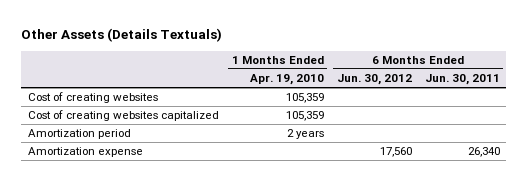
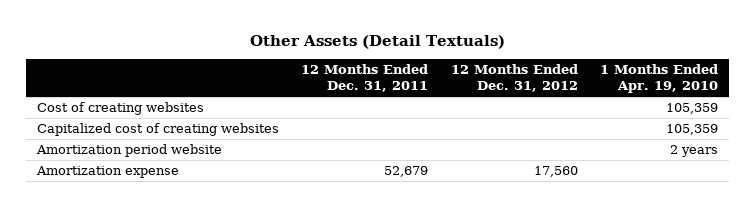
- Other Assets (Details Textuals)
+ Other Assets (Detail Textuals)
- | 1 Months Ended Apr. 19, 2010 | 6 Months Ended Jun. 30, 2012 | 6 Months Ended Jun. 30, 2011
+ | 12 Months Ended Dec. 31, 2011 | 12 Months Ended Dec. 31, 2012 | 1 Months Ended Apr. 19, 2010
- Cost of creating websites capitalized | 105,359 | |
- Amortization period | 2 years | |
+ Capitalized cost of creating websites | | | 105,359
+ Amortization period website | | | 2 years

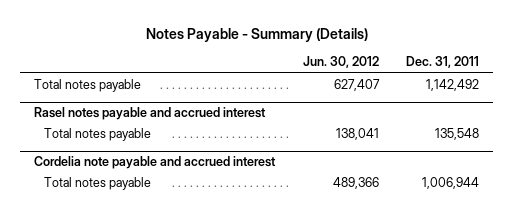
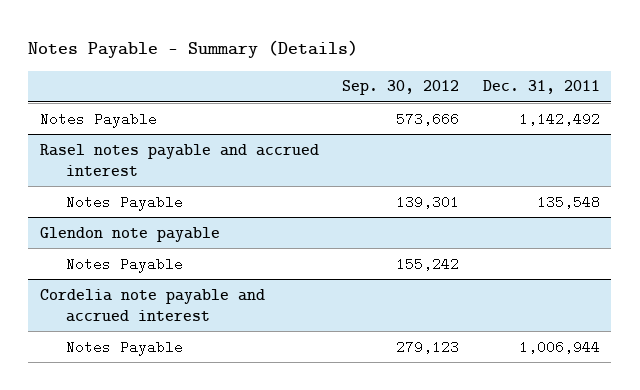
- | Jun. 30, 2012 | Dec. 31, 2011
+ | Sep. 30, 2012 | Dec. 31, 2011
- Total notes payable | 627,407 | 1,142,492
+ Notes Payable | 573,666 | 1,142,492
@ Rasel notes payable and accrued interest
- Total notes payable | 138,041 | 135,548
+ Notes Payable | 139,301 | 135,548
+ Glendon note payable
+ Notes Payable | 155,242 |
@ Cordelia note payable and accrued interest
- Total notes payable | 489,366 | 1,006,944
+ Notes Payable | 279,123 | 1,006,944

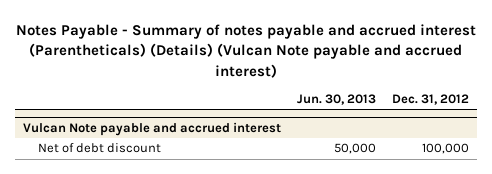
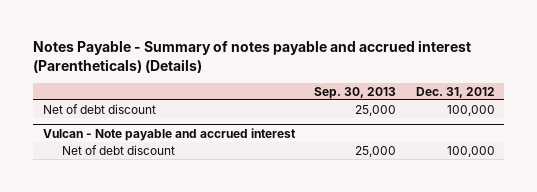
- Notes Payable - Summary of notes payable and accrued interest (Parentheticals) (Details) (Vulcan Note payable and accrued interest)
+ Notes Payable - Summary of notes payable and accrued interest (Parentheticals) (Details)
- | Jun. 30, 2013 | Dec. 31, 2012
+ | Sep. 30, 2013 | Dec. 31, 2012
- Vulcan Note payable and accrued interest
+ Vulcan - Note payable and accrued interest
+ Net of debt discount | 25,000 | 100,000

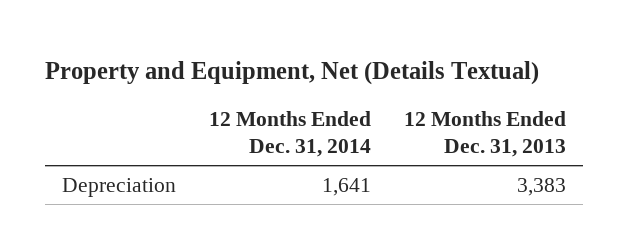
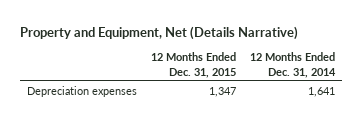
- Property and Equipment, Net (Details Textual)
+ Property and Equipment, Net (Details Narrative)
- | 12 Months Ended Dec. 31, 2014 | 12 Months Ended Dec. 31, 2013
+ | 12 Months Ended Dec. 31, 2015 | 12 Months Ended Dec. 31, 2014
- Depreciation | 1,641 | 3,383
+ Depreciation expenses | 1,347 | 1,641

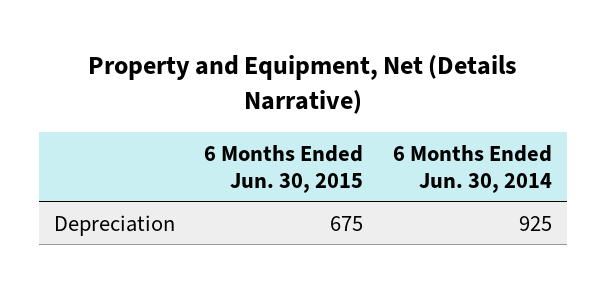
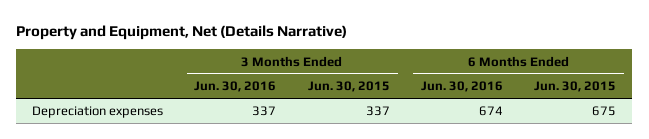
- | 6 Months Ended Jun. 30, 2015 | 6 Months Ended Jun. 30, 2014
+ | 3 Months Ended Jun. 30, 2016 | 3 Months Ended Jun. 30, 2015 | 6 Months Ended Jun. 30, 2016 | 6 Months Ended Jun. 30, 2015
- Depreciation | 675 | 925
+ Depreciation expenses | 337 | 337 | 674 | 675

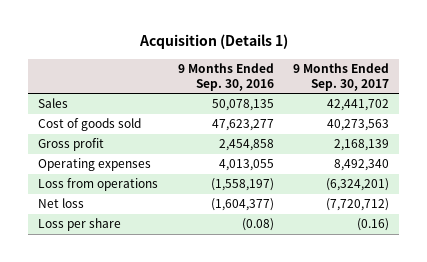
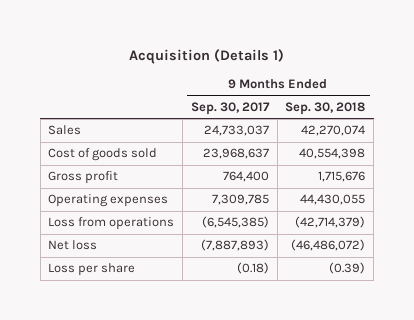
- | 9 Months Ended Sep. 30, 2016 | 9 Months Ended Sep. 30, 2017
+ | 9 Months Ended Sep. 30, 2017 | 9 Months Ended Sep. 30, 2018
- Sales | 50,078,135 | 42,441,702
- Cost of goods sold | 47,623,277 | 40,273,563
- Gross profit | 2,454,858 | 2,168,139
- Operating expenses | 4,013,055 | 8,492,340
- Loss from operations | (1,558,197) | (6,324,201)
- Net loss | (1,604,377) | (7,720,712)
- Loss per share | (0.08) | (0.16)
+ Sales | 24,733,037 | 42,270,074
+ Cost of goods sold | 23,968,637 | 40,554,398
+ Gross profit | 764,400 | 1,715,676
+ Operating expenses | 7,309,785 | 44,430,055
+ Loss from operations | (6,545,385) | (42,714,379)
+ Net loss | (7,887,893) | (46,486,072)
+ Loss per share | (0.18) | (0.39)

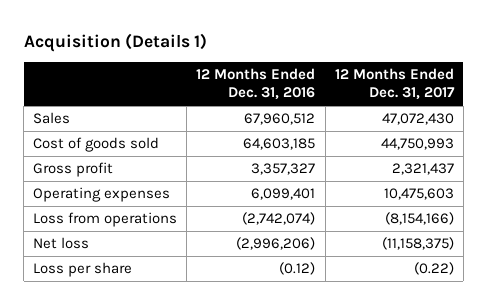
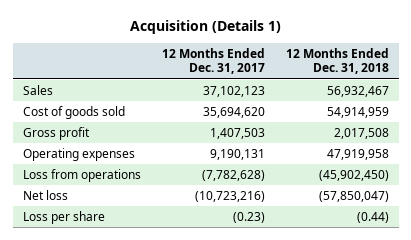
- | 12 Months Ended Dec. 31, 2016 | 12 Months Ended Dec. 31, 2017
+ | 12 Months Ended Dec. 31, 2017 | 12 Months Ended Dec. 31, 2018
- Sales | 67,960,512 | 47,072,430
- Cost of goods sold | 64,603,185 | 44,750,993
- Gross profit | 3,357,327 | 2,321,437
- Operating expenses | 6,099,401 | 10,475,603
- Loss from operations | (2,742,074) | (8,154,166)
- Net loss | (2,996,206) | (11,158,375)
- Loss per share | (0.12) | (0.22)
+ Sales | 37,102,123 | 56,932,467
+ Cost of goods sold | 35,694,620 | 54,914,959
+ Gross profit | 1,407,503 | 2,017,508
+ Operating expenses | 9,190,131 | 47,919,958
+ Loss from operations | (7,782,628) | (45,902,450)
+ Net loss | (10,723,216) | (57,850,047)
+ Loss per share | (0.23) | (0.44)

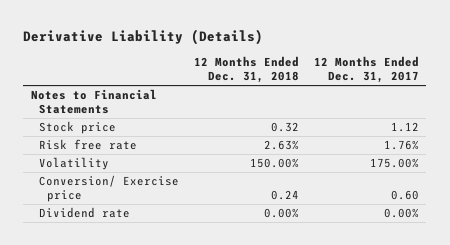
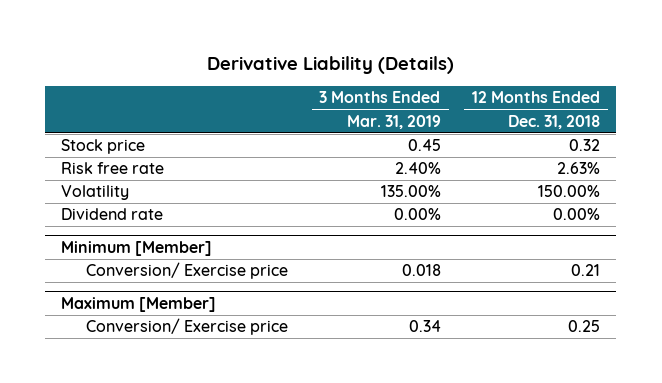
- | 12 Months Ended Dec. 31, 2018 | 12 Months Ended Dec. 31, 2017
+ | 3 Months Ended Mar. 31, 2019 | 12 Months Ended Dec. 31, 2018
- Notes to Financial Statements
- Conversion/ Exercise price | 0.24 | 0.60
+ Minimum [Member]
+ Conversion/ Exercise price | 0.018 | 0.21
+ Maximum [Member]
+ Conversion/ Exercise price | 0.34 | 0.25

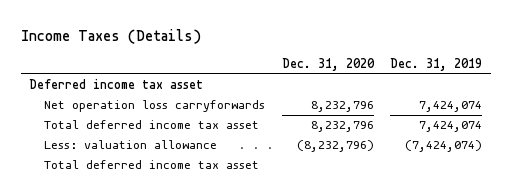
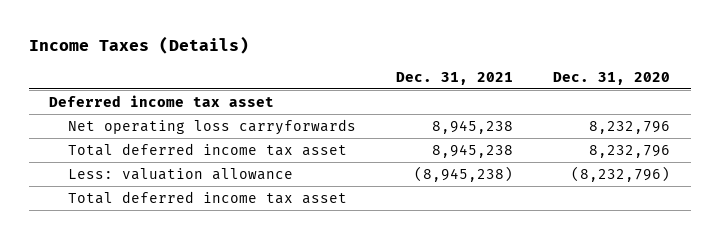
- | Dec. 31, 2020 | Dec. 31, 2019
+ | Dec. 31, 2021 | Dec. 31, 2020
- Net operation loss carryforwards | 8,232,796 | 7,424,074
+ Net operating loss carryforwards | 8,945,238 | 8,232,796

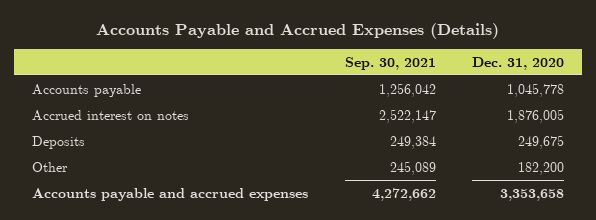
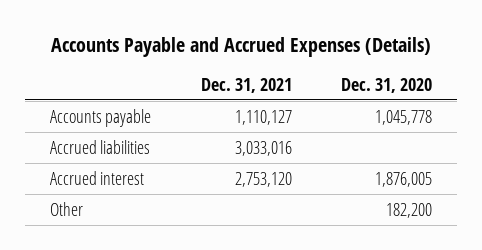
- | Sep. 30, 2021 | Dec. 31, 2020
+ | Dec. 31, 2021 | Dec. 31, 2020
- Accrued interest on notes | 2,522,147 | 1,876,005
- Deposits | 249,384 | 249,675
+ Accrued liabilities | 3,033,016 |
+ Accrued interest | 2,753,120 | 1,876,005
- Accounts payable and accrued expenses | 4,272,662 | 3,353,658

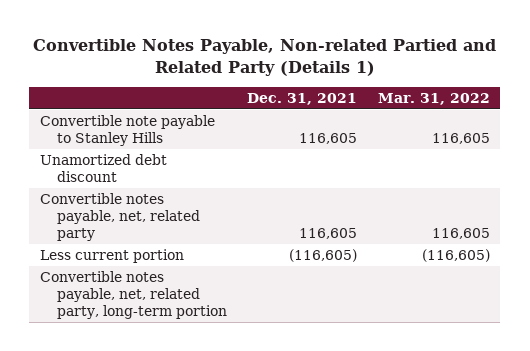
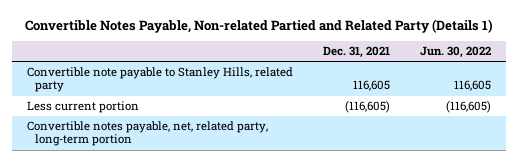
- | Dec. 31, 2021 | Mar. 31, 2022
+ | Dec. 31, 2021 | Jun. 30, 2022
- Convertible note payable to Stanley Hills | 116,605 | 116,605
- Unamortized debt discount
- Convertible notes payable, net, related party | 116,605 | 116,605
+ Convertible note payable to Stanley Hills, related party | 116,605 | 116,605

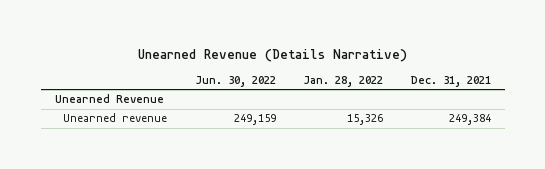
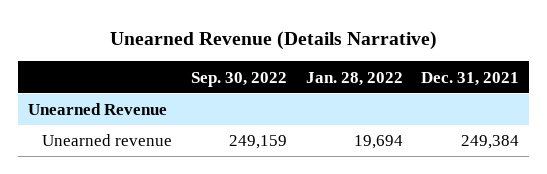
- | Jun. 30, 2022 | Jan. 28, 2022 | Dec. 31, 2021
+ | Sep. 30, 2022 | Jan. 28, 2022 | Dec. 31, 2021
- Unearned revenue | 249,159 | 15,326 | 249,384
+ Unearned revenue | 249,159 | 19,694 | 249,384

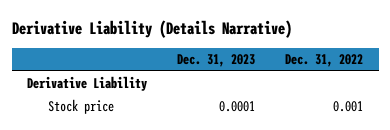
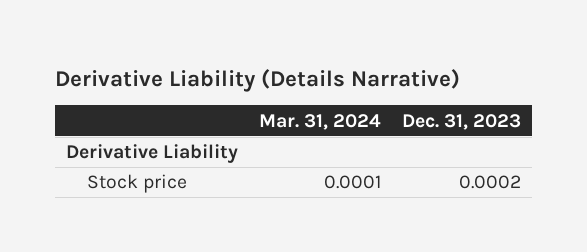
- | Dec. 31, 2023 | Dec. 31, 2022
+ | Mar. 31, 2024 | Dec. 31, 2023
- Stock price | 0.0001 | 0.001
+ Stock price | 0.0001 | 0.0002

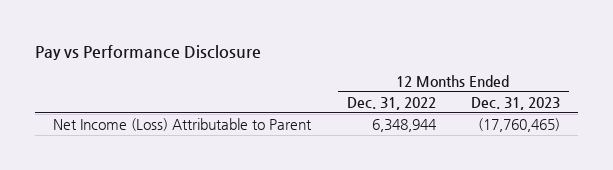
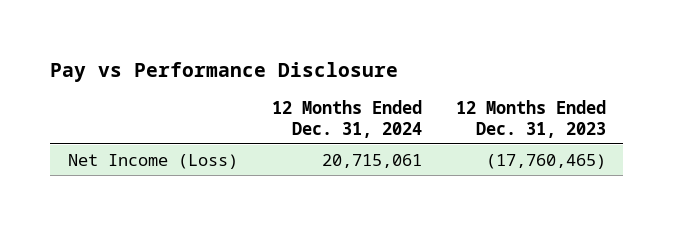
- | 12 Months Ended Dec. 31, 2022 | 12 Months Ended Dec. 31, 2023
+ | 12 Months Ended Dec. 31, 2024 | 12 Months Ended Dec. 31, 2023
- Net Income (Loss) Attributable to Parent | 6,348,944 | (17,760,465)
+ Net Income (Loss) | 20,715,061 | (17,760,465)

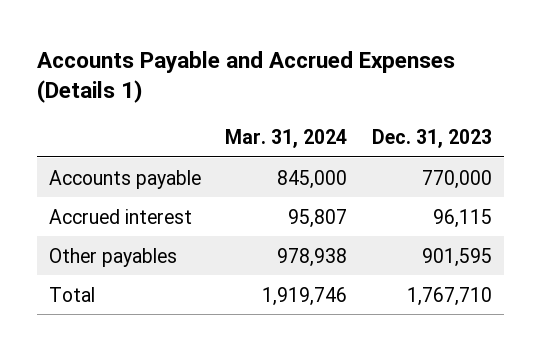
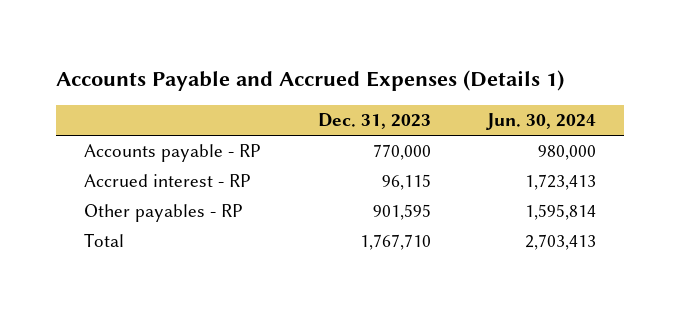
- | Mar. 31, 2024 | Dec. 31, 2023
+ | Dec. 31, 2023 | Jun. 30, 2024
- Accounts payable | 845,000 | 770,000
- Accrued interest | 95,807 | 96,115
- Other payables | 978,938 | 901,595
+ Accounts payable - RP | 770,000 | 980,000
+ Accrued interest - RP | 96,115 | 1,723,413
+ Other payables - RP | 901,595 | 1,595,814

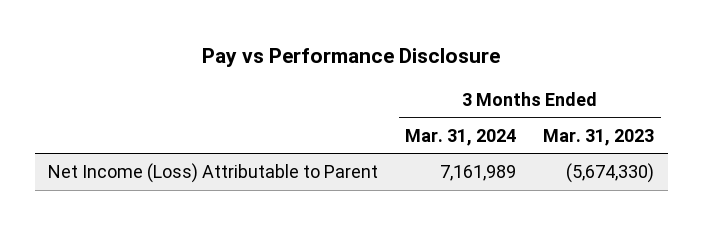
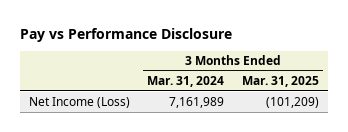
- | 3 Months Ended Mar. 31, 2024 | 3 Months Ended Mar. 31, 2023
+ | 3 Months Ended Mar. 31, 2024 | 3 Months Ended Mar. 31, 2025
- Net Income (Loss) Attributable to Parent | 7,161,989 | (5,674,330)
+ Net Income (Loss) | 7,161,989 | (101,209)

